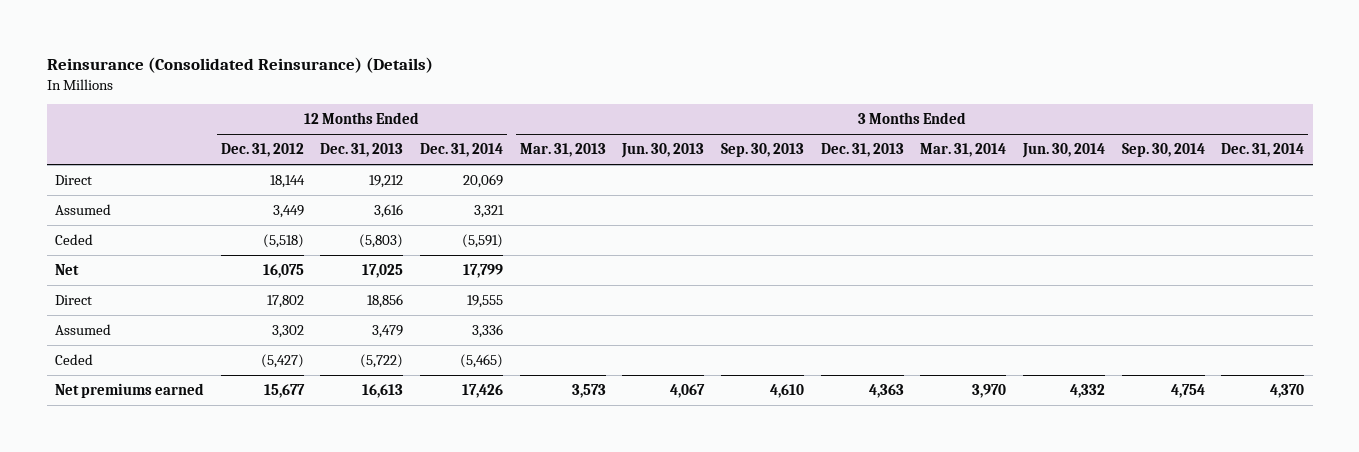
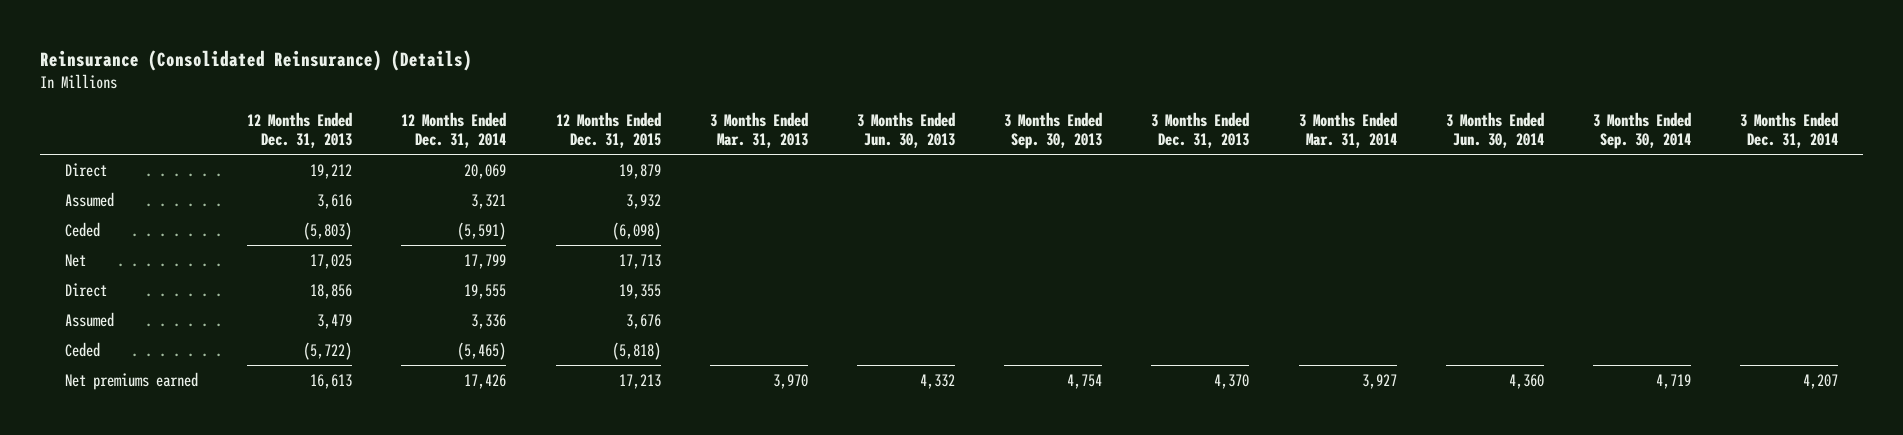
- | 12 Months Ended Dec. 31, 2012 | 12 Months Ended Dec. 31, 2013 | 12 Months Ended Dec. 31, 2014 | 3 Months Ended Mar. 31, 2013 | 3 Months Ended Jun. 30, 2013 | 3 Months Ended Sep. 30, 2013 | 3 Months Ended Dec. 31, 2013 | 3 Months Ended Mar. 31, 2014 | 3 Months Ended Jun. 30, 2014 | 3 Months Ended Sep. 30, 2014 | 3 Months Ended Dec. 31, 2014
+ | 12 Months Ended Dec. 31, 2013 | 12 Months Ended Dec. 31, 2014 | 12 Months Ended Dec. 31, 2015 | 3 Months Ended Mar. 31, 2013 | 3 Months Ended Jun. 30, 2013 | 3 Months Ended Sep. 30, 2013 | 3 Months Ended Dec. 31, 2013 | 3 Months Ended Mar. 31, 2014 | 3 Months Ended Jun. 30, 2014 | 3 Months Ended Sep. 30, 2014 | 3 Months Ended Dec. 31, 2014
- Net premiums earned | 15,677 | 16,613 | 17,426 | 3,573 | 4,067 | 4,610 | 4,363 | 3,970 | 4,332 | 4,754 | 4,370
+ Net premiums earned | 16,613 | 17,426 | 17,213 | 3,970 | 4,332 | 4,754 | 4,370 | 3,927 | 4,360 | 4,719 | 4,207

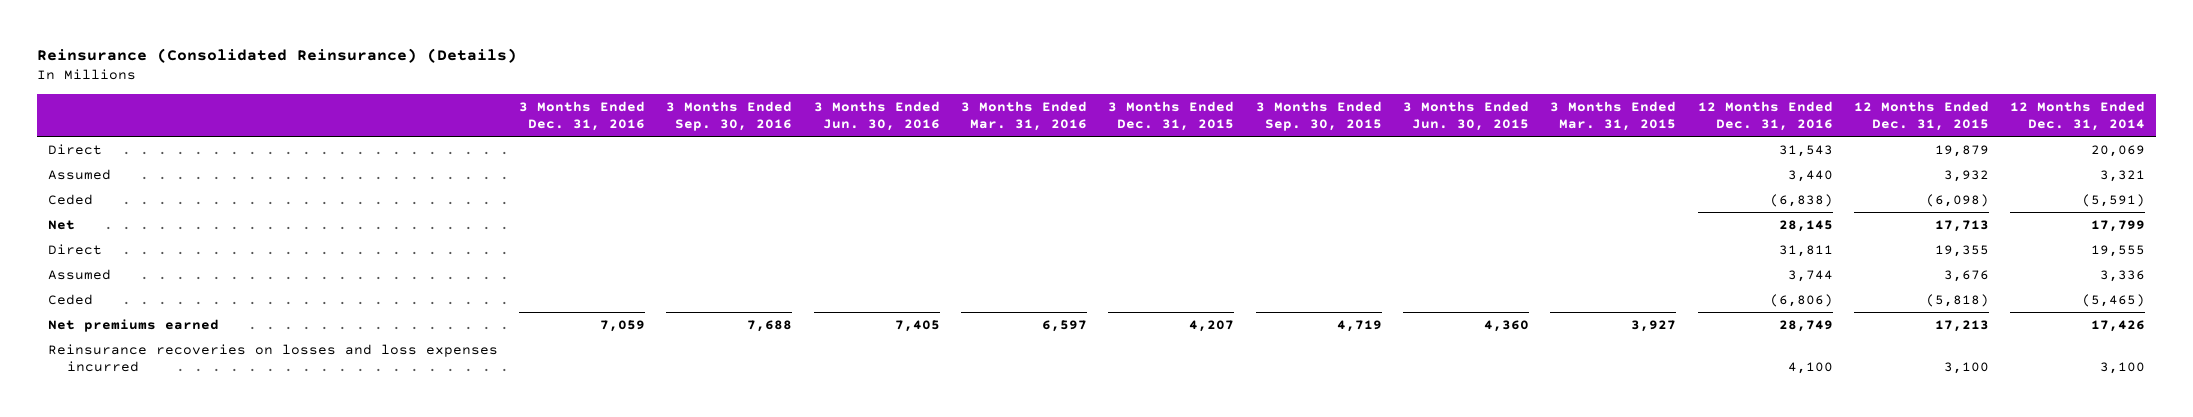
- | 12 Months Ended Dec. 31, 2013 | 12 Months Ended Dec. 31, 2014 | 12 Months Ended Dec. 31, 2015 | 3 Months Ended Mar. 31, 2013 | 3 Months Ended Jun. 30, 2013 | 3 Months Ended Sep. 30, 2013 | 3 Months Ended Dec. 31, 2013 | 3 Months Ended Mar. 31, 2014 | 3 Months Ended Jun. 30, 2014 | 3 Months Ended Sep. 30, 2014 | 3 Months Ended Dec. 31, 2014
+ | 3 Months Ended Dec. 31, 2016 | 3 Months Ended Sep. 30, 2016 | 3 Months Ended Jun. 30, 2016 | 3 Months Ended Mar. 31, 2016 | 3 Months Ended Dec. 31, 2015 | 3 Months Ended Sep. 30, 2015 | 3 Months Ended Jun. 30, 2015 | 3 Months Ended Mar. 31, 2015 | 12 Months Ended Dec. 31, 2016 | 12 Months Ended Dec. 31, 2015 | 12 Months Ended Dec. 31, 2014
+ Reinsurance recoveries on losses and loss expenses incurred | | | | | | | | | 4,100 | 3,100 | 3,100

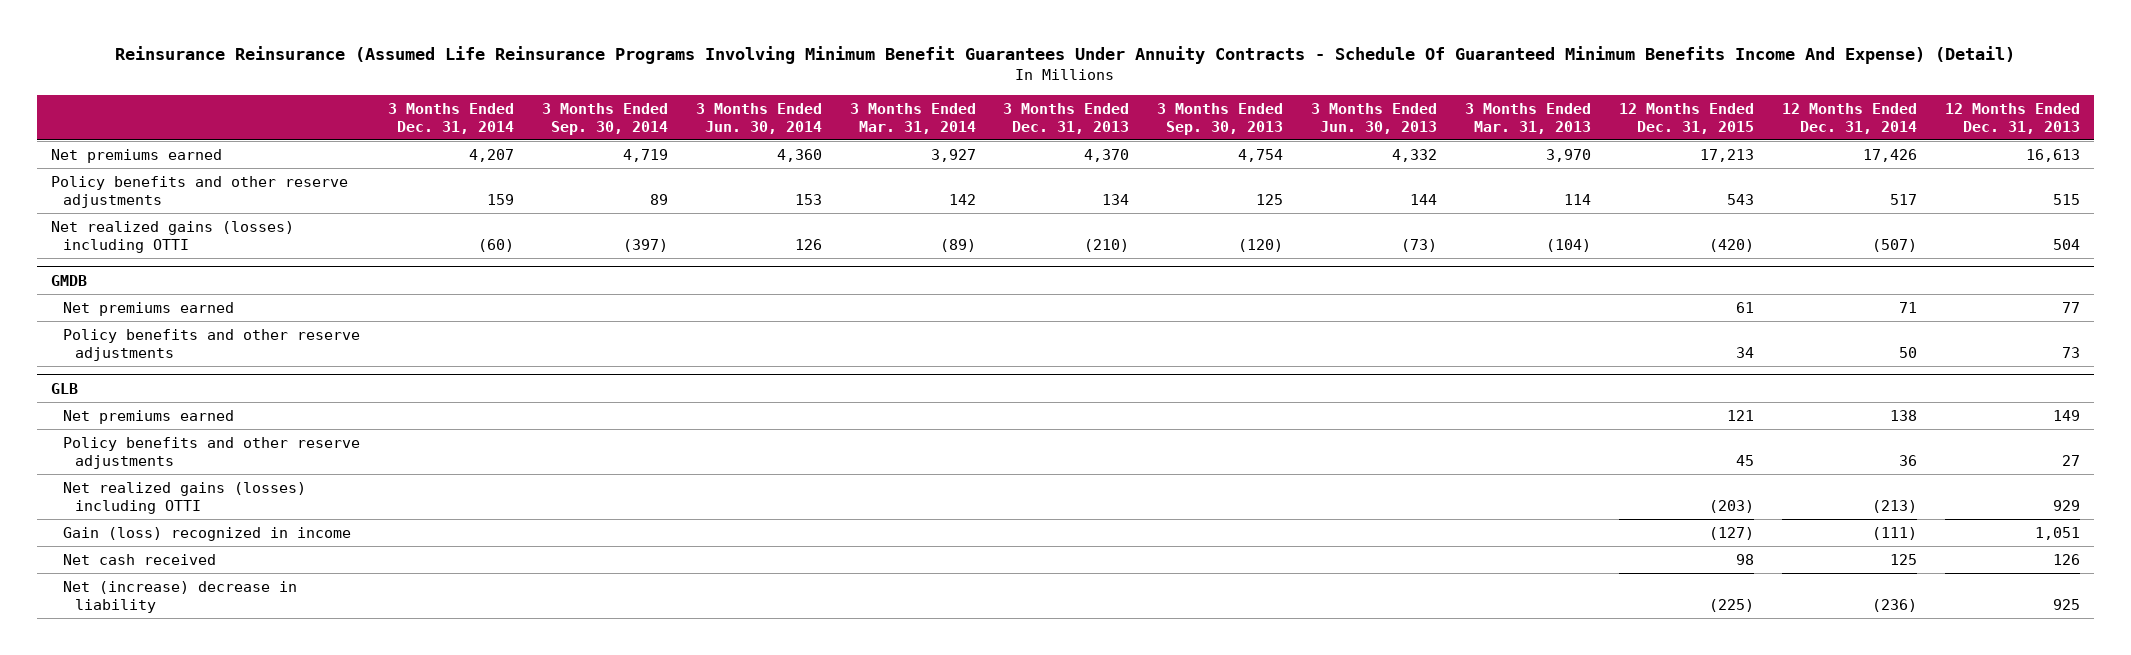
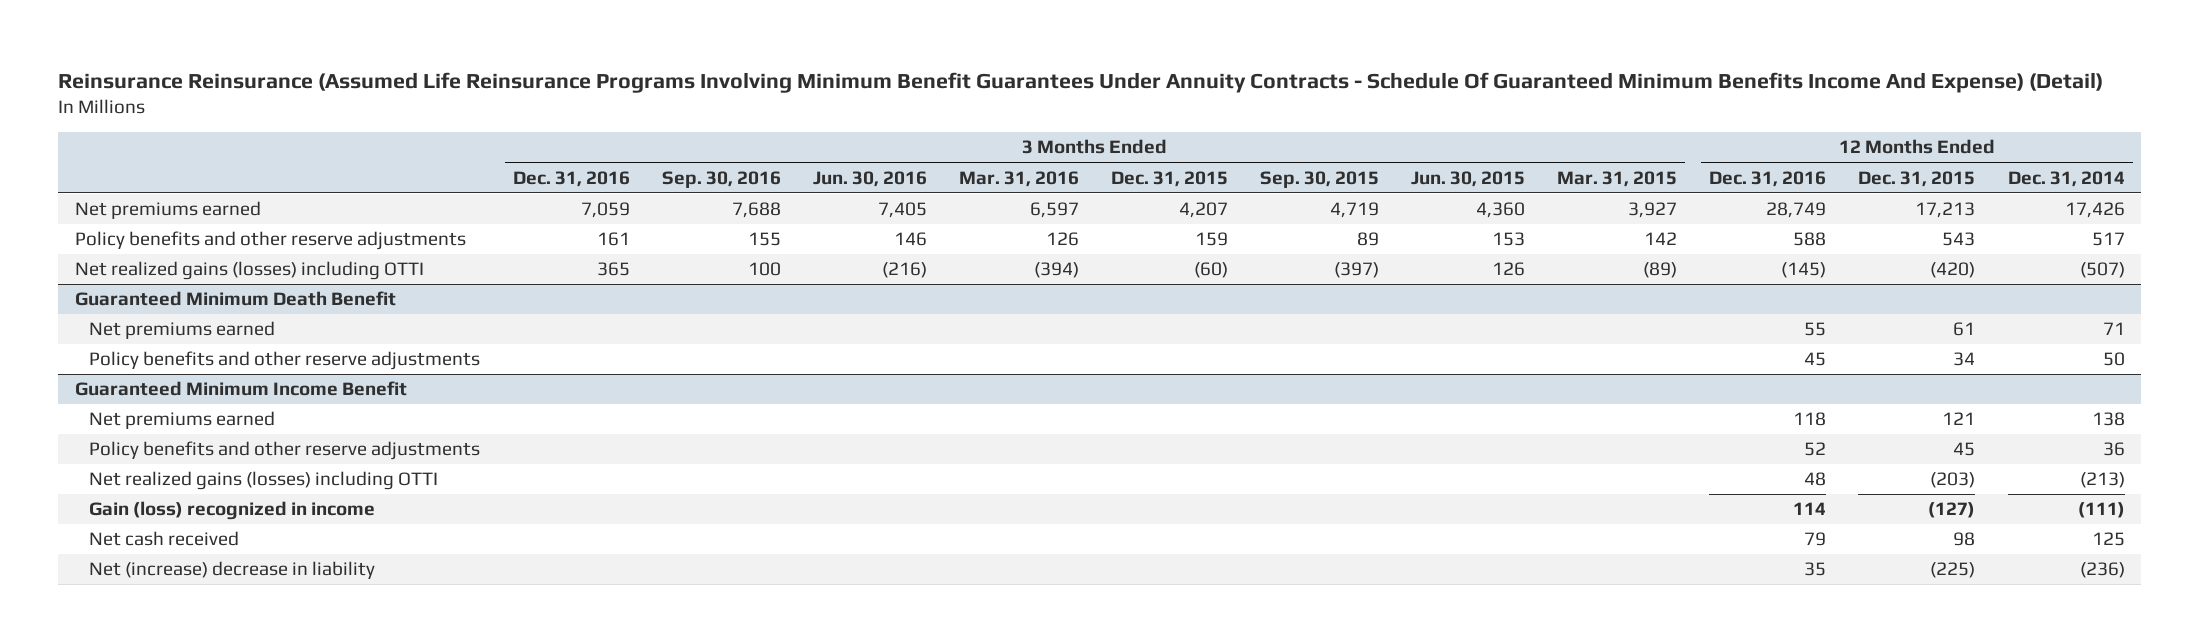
- | 3 Months Ended Dec. 31, 2014 | 3 Months Ended Sep. 30, 2014 | 3 Months Ended Jun. 30, 2014 | 3 Months Ended Mar. 31, 2014 | 3 Months Ended Dec. 31, 2013 | 3 Months Ended Sep. 30, 2013 | 3 Months Ended Jun. 30, 2013 | 3 Months Ended Mar. 31, 2013 | 12 Months Ended Dec. 31, 2015 | 12 Months Ended Dec. 31, 2014 | 12 Months Ended Dec. 31, 2013
+ | 3 Months Ended Dec. 31, 2016 | 3 Months Ended Sep. 30, 2016 | 3 Months Ended Jun. 30, 2016 | 3 Months Ended Mar. 31, 2016 | 3 Months Ended Dec. 31, 2015 | 3 Months Ended Sep. 30, 2015 | 3 Months Ended Jun. 30, 2015 | 3 Months Ended Mar. 31, 2015 | 12 Months Ended Dec. 31, 2016 | 12 Months Ended Dec. 31, 2015 | 12 Months Ended Dec. 31, 2014
- GMDB
+ Guaranteed Minimum Death Benefit
- GLB
+ Guaranteed Minimum Income Benefit

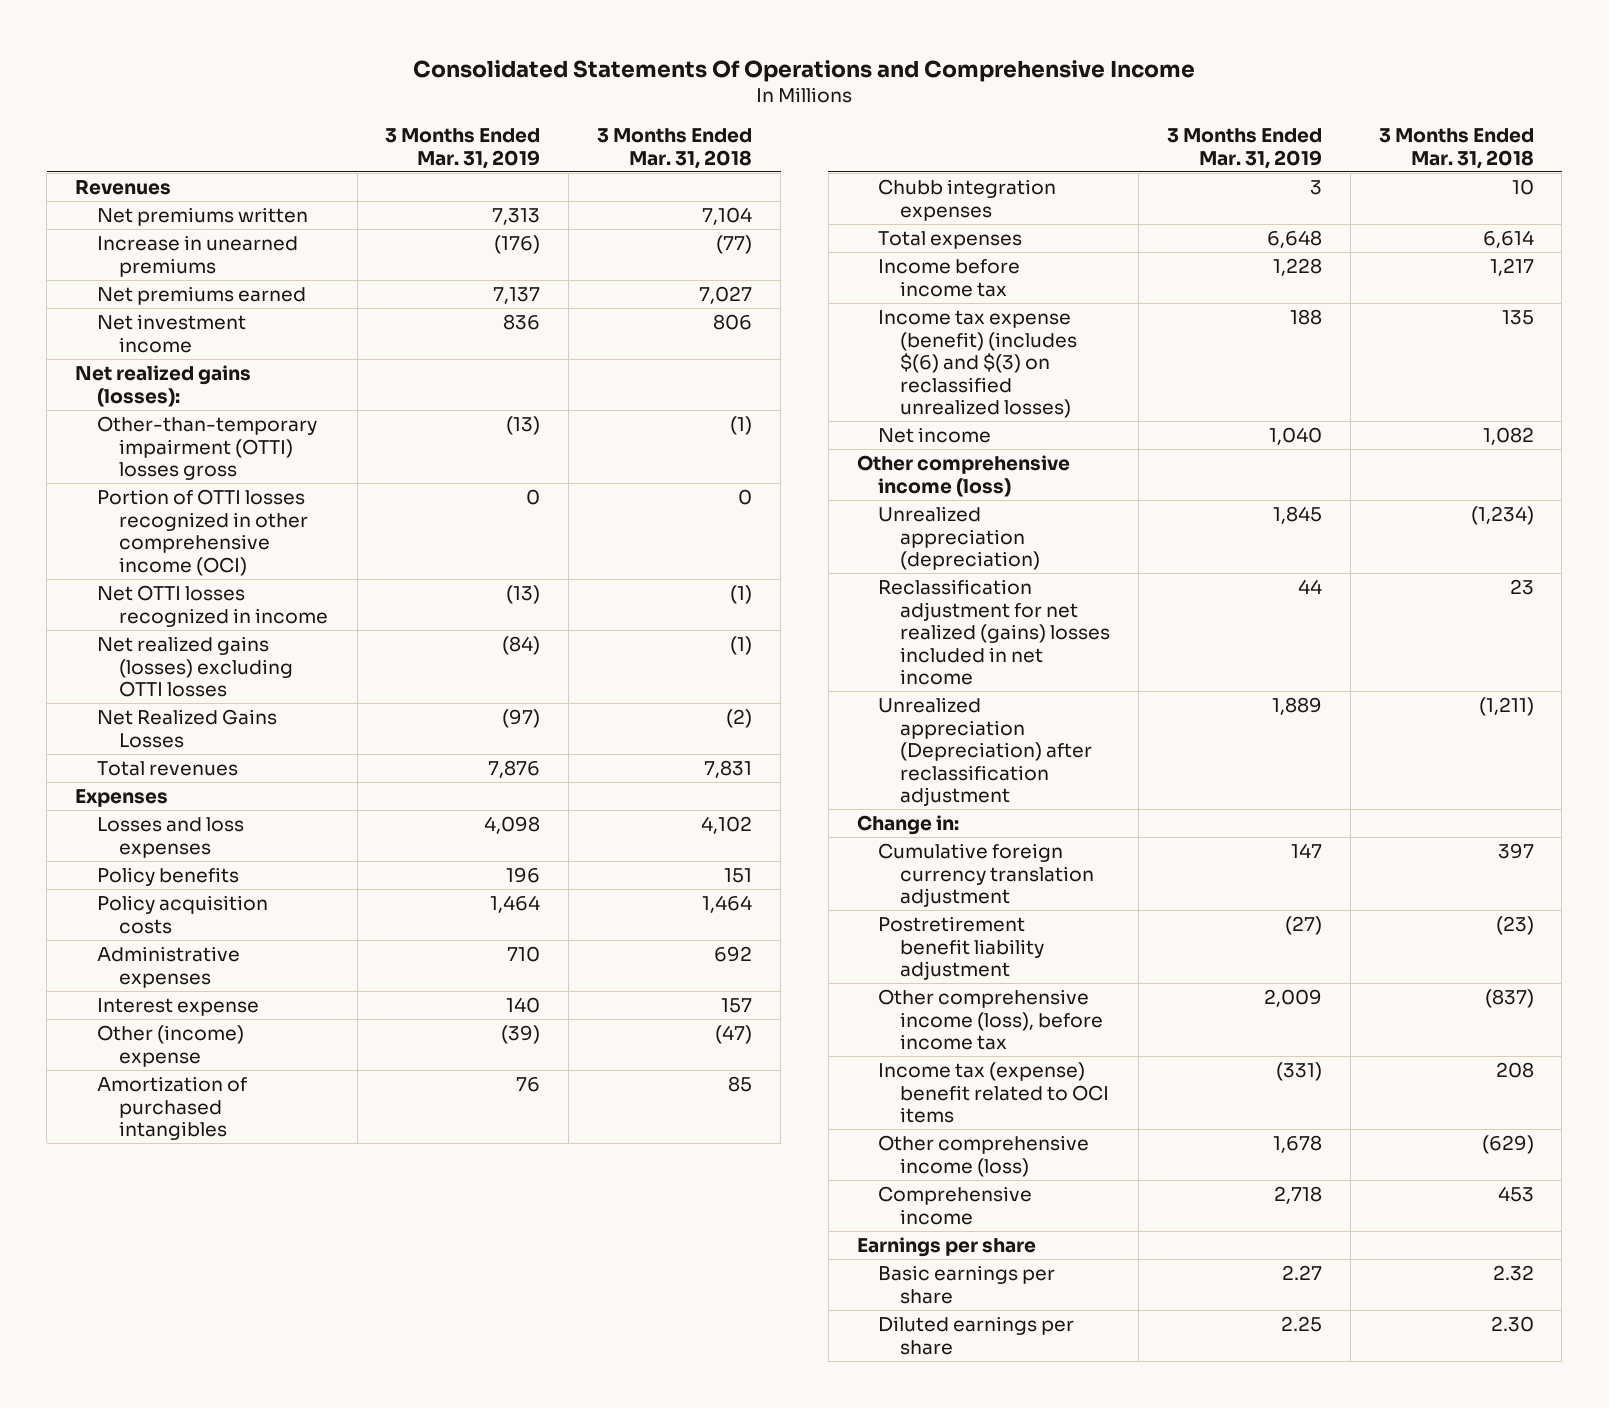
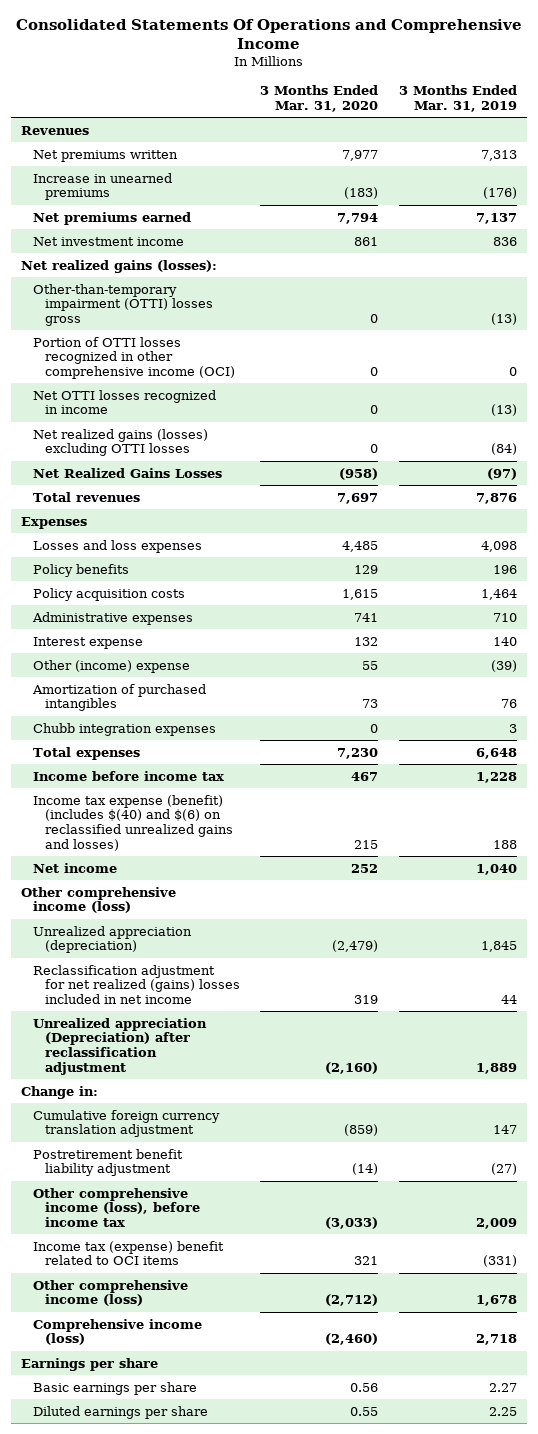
- | 3 Months Ended Mar. 31, 2019 | 3 Months Ended Mar. 31, 2018
+ | 3 Months Ended Mar. 31, 2020 | 3 Months Ended Mar. 31, 2019
- Income tax expense (benefit) (includes $(6) and $(3) on reclassified unrealized losses) | 188 | 135
+ Income tax expense (benefit) (includes $(40) and $(6) on reclassified unrealized gains and losses) | 215 | 188
- Comprehensive income | 2,718 | 453
+ Comprehensive income (loss) | (2,460) | 2,718

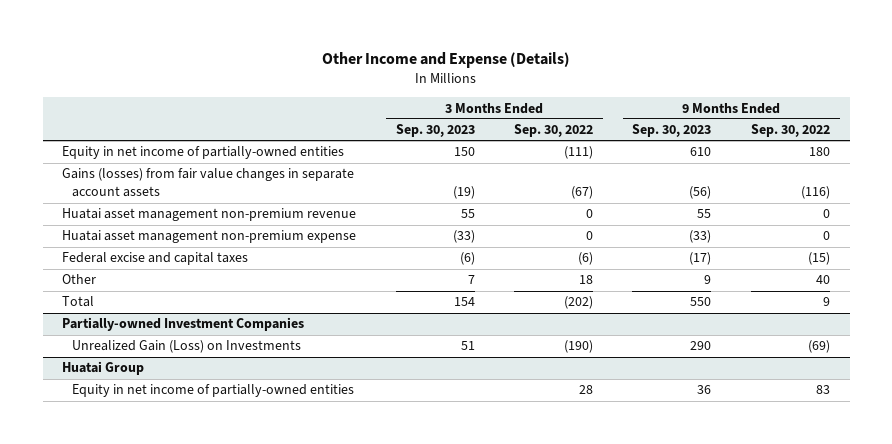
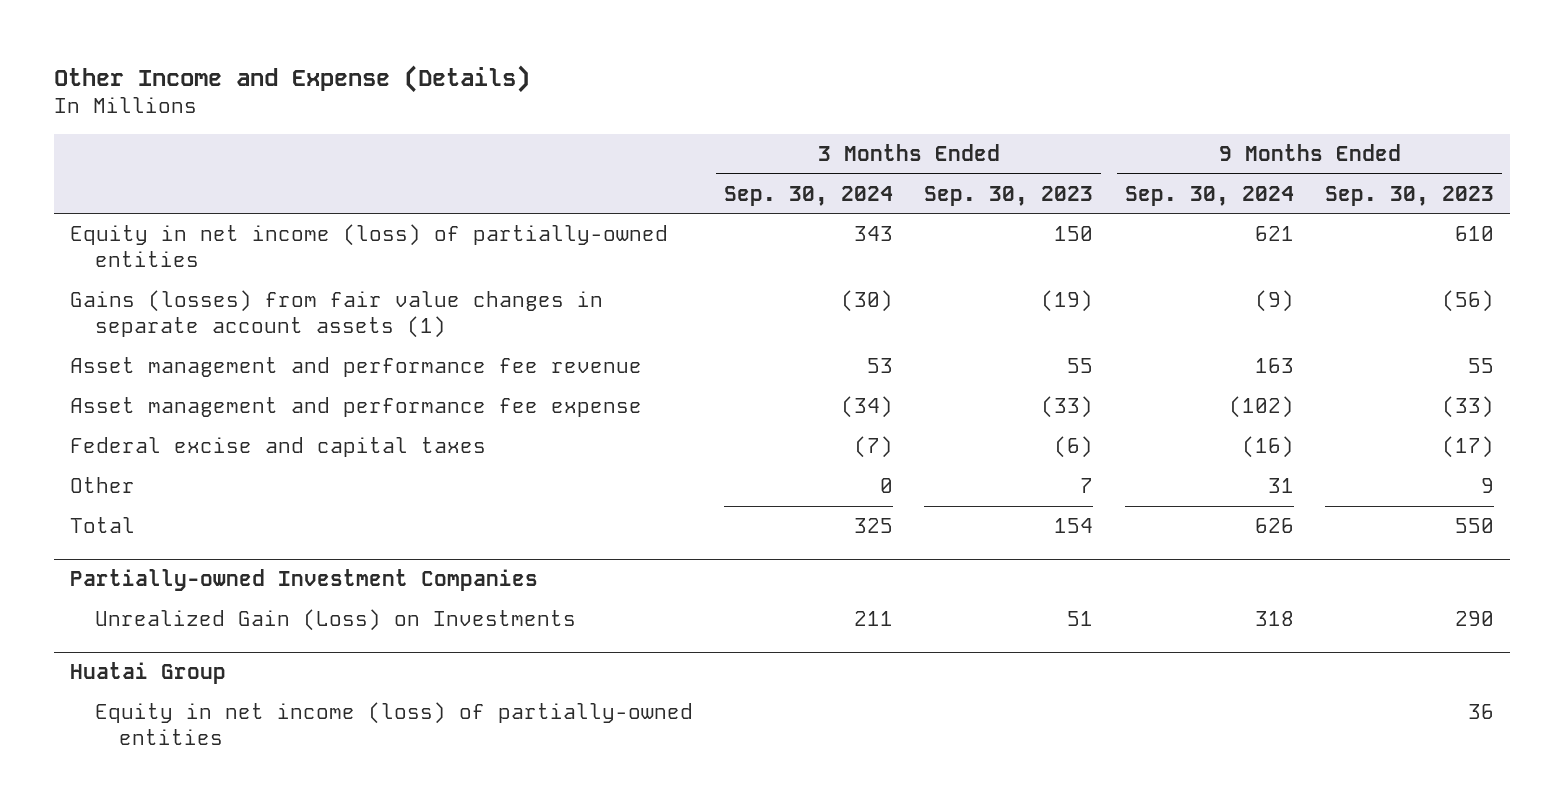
- | 3 Months Ended Sep. 30, 2023 | 3 Months Ended Sep. 30, 2022 | 9 Months Ended Sep. 30, 2023 | 9 Months Ended Sep. 30, 2022
+ | 3 Months Ended Sep. 30, 2024 | 3 Months Ended Sep. 30, 2023 | 9 Months Ended Sep. 30, 2024 | 9 Months Ended Sep. 30, 2023
- Equity in net income of partially-owned entities | 150 | (111) | 610 | 180
- Gains (losses) from fair value changes in separate account assets | (19) | (67) | (56) | (116)
- Huatai asset management non-premium revenue | 55 | 0 | 55 | 0
- Huatai asset management non-premium expense | (33) | 0 | (33) | 0
+ Equity in net income (loss) of partially-owned entities | 343 | 150 | 621 | 610
+ Gains (losses) from fair value changes in separate account assets (1) | (30) | (19) | (9) | (56)
+ Asset management and performance fee revenue | 53 | 55 | 163 | 55
+ Asset management and performance fee expense | (34) | (33) | (102) | (33)
@ Huatai Group
- Equity in net income of partially-owned entities | | 28 | 36 | 83
+ Equity in net income (loss) of partially-owned entities | | | | 36

